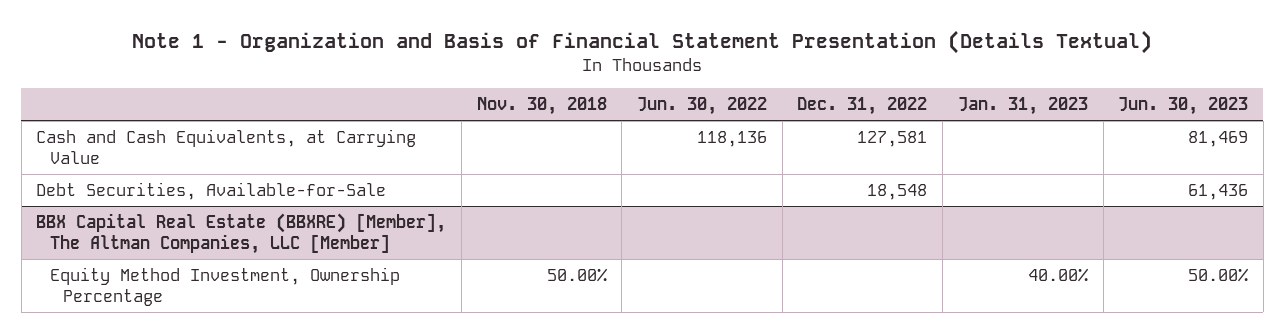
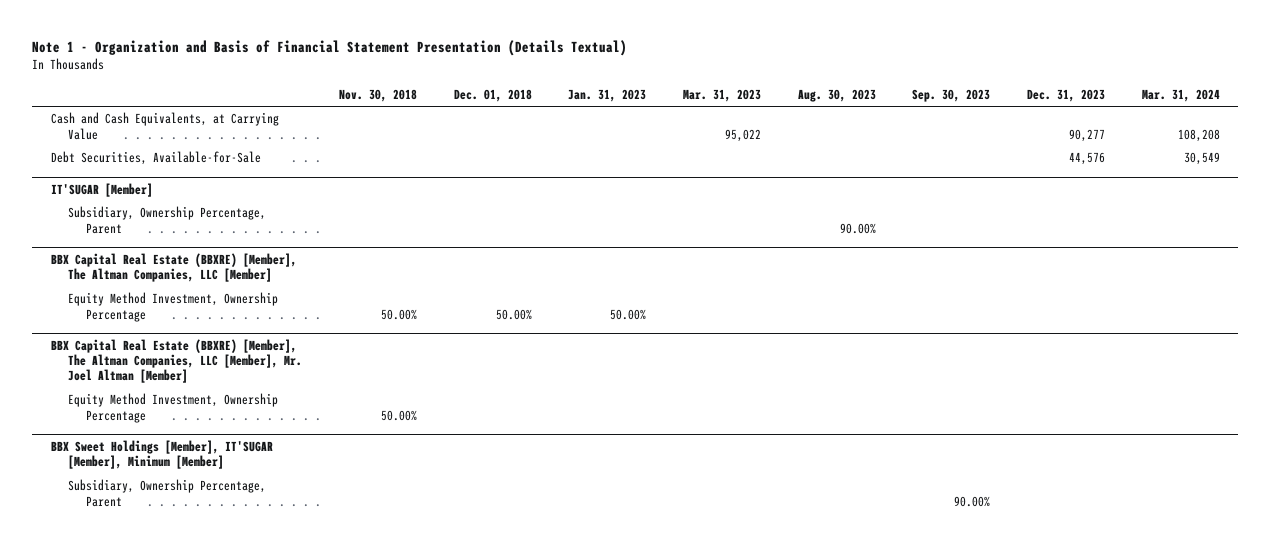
- | Nov. 30, 2018 | Jun. 30, 2022 | Dec. 31, 2022 | Jan. 31, 2023 | Jun. 30, 2023
+ | Nov. 30, 2018 | Dec. 01, 2018 | Jan. 31, 2023 | Mar. 31, 2023 | Aug. 30, 2023 | Sep. 30, 2023 | Dec. 31, 2023 | Mar. 31, 2024
+ IT'SUGAR [Member]
+ Subsidiary, Ownership Percentage, Parent | | | | | 90.00% | | |
@ BBX Capital Real Estate (BBXRE) [Member], The Altman Companies, LLC [Member]
- Equity Method Investment, Ownership Percentage | 50.00% | | | 40.00% | 50.00%
+ Equity Method Investment, Ownership Percentage | 50.00% | 50.00% | 50.00% | | | | |
+ BBX Capital Real Estate (BBXRE) [Member], The Altman Companies, LLC [Member], Mr. Joel Altman [Member]
+ Equity Method Investment, Ownership Percentage | 50.00% | | | | | | |
+ BBX Sweet Holdings [Member], IT'SUGAR [Member], Minimum [Member]
+ Subsidiary, Ownership Percentage, Parent | | | | | | 90.00% | |

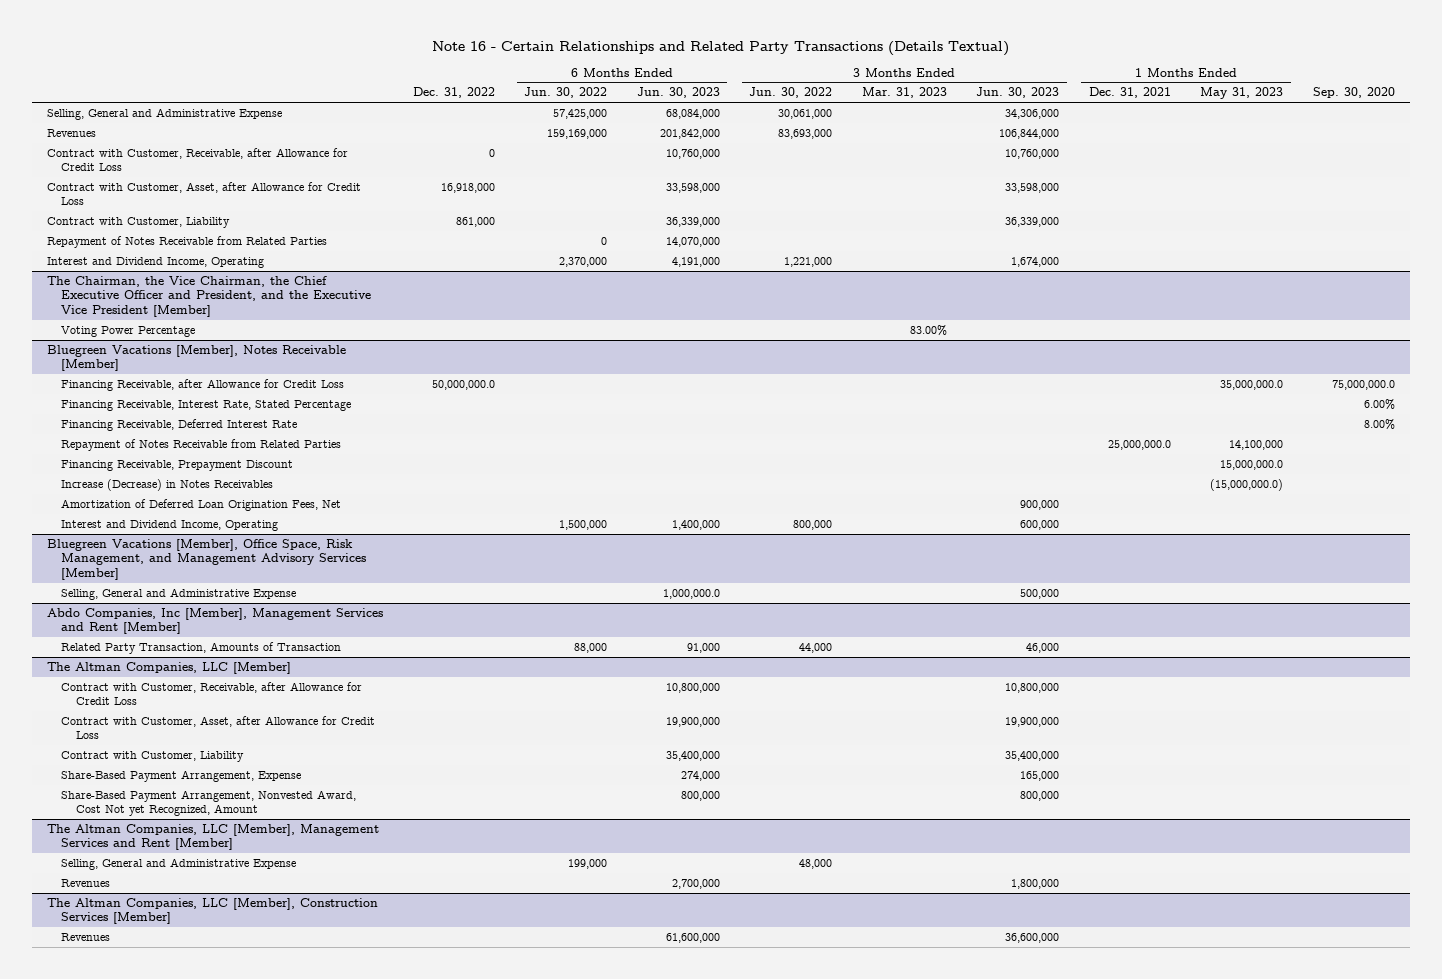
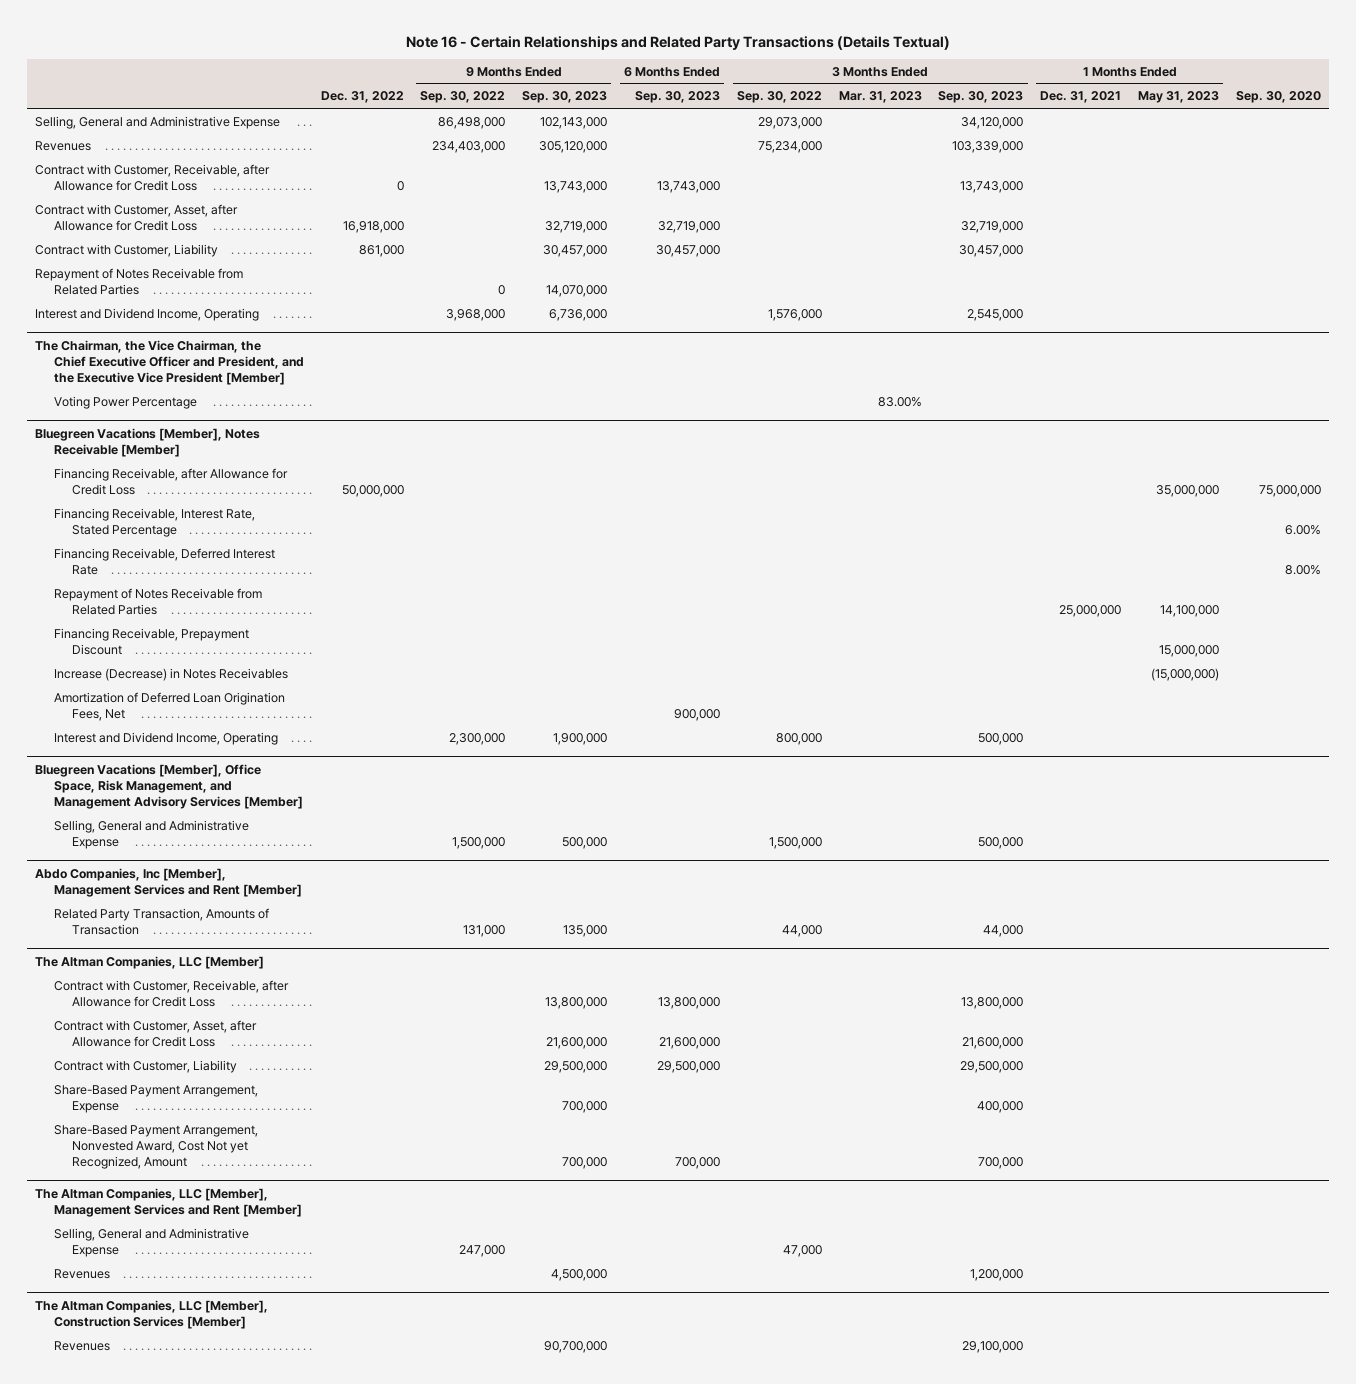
- | Dec. 31, 2022 | 6 Months Ended Jun. 30, 2022 | 6 Months Ended Jun. 30, 2023 | 3 Months Ended Jun. 30, 2022 | 3 Months Ended Mar. 31, 2023 | 3 Months Ended Jun. 30, 2023 | 1 Months Ended Dec. 31, 2021 | 1 Months Ended May 31, 2023 | Sep. 30, 2020
+ | Dec. 31, 2022 | 9 Months Ended Sep. 30, 2022 | 9 Months Ended Sep. 30, 2023 | 6 Months Ended Sep. 30, 2023 | 3 Months Ended Sep. 30, 2022 | 3 Months Ended Mar. 31, 2023 | 3 Months Ended Sep. 30, 2023 | 1 Months Ended Dec. 31, 2021 | 1 Months Ended May 31, 2023 | Sep. 30, 2020
@ Bluegreen Vacations [Member], Notes Receivable [Member]
- Financing Receivable, after Allowance for Credit Loss | 50,000,000.0 | | | | | | | 35,000,000.0 | 75,000,000.0
+ Financing Receivable, after Allowance for Credit Loss | 50,000,000 | | | | | | | | 35,000,000 | 75,000,000
- Repayment of Notes Receivable from Related Parties | | | | | | | 25,000,000.0 | 14,100,000 |
- Financing Receivable, Prepayment Discount | | | | | | | | 15,000,000.0 |
- Increase (Decrease) in Notes Receivables | | | | | | | | (15,000,000.0) |
+ Repayment of Notes Receivable from Related Parties | | | | | | | | 25,000,000 | 14,100,000 |
+ Financing Receivable, Prepayment Discount | | | | | | | | | 15,000,000 |
+ Increase (Decrease) in Notes Receivables | | | | | | | | | (15,000,000) |

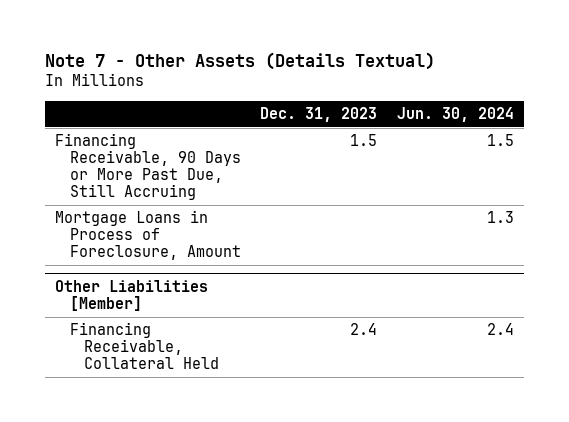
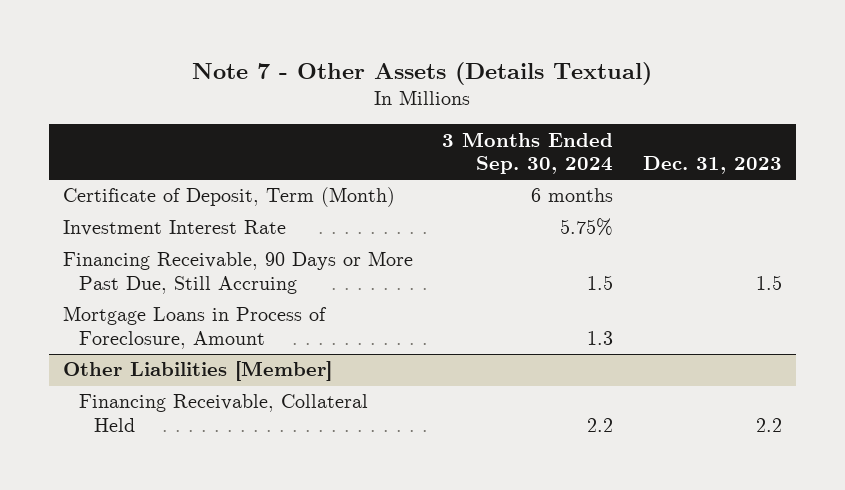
- | Dec. 31, 2023 | Jun. 30, 2024
+ | 3 Months Ended Sep. 30, 2024 | Dec. 31, 2023
+ Certificate of Deposit, Term (Month) | 6 months |
+ Investment Interest Rate | 5.75% |
@ Other Liabilities [Member]
- Financing Receivable, Collateral Held | 2.4 | 2.4
+ Financing Receivable, Collateral Held | 2.2 | 2.2

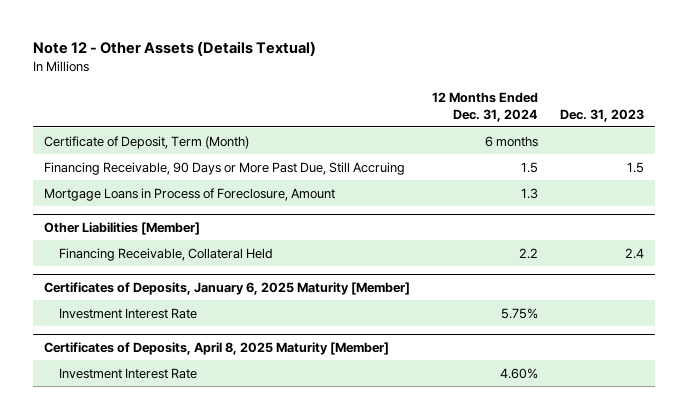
- Note 7 - Other Assets (Details Textual)
+ Note 12 - Other Assets (Details Textual)
- | 3 Months Ended Sep. 30, 2024 | Dec. 31, 2023
+ | 12 Months Ended Dec. 31, 2024 | Dec. 31, 2023
- Investment Interest Rate | 5.75% |
@ Other Liabilities [Member]
- Financing Receivable, Collateral Held | 2.2 | 2.2
+ Financing Receivable, Collateral Held | 2.2 | 2.4
+ Certificates of Deposits, January 6, 2025 Maturity [Member]
+ Investment Interest Rate | 5.75% |
+ Certificates of Deposits, April 8, 2025 Maturity [Member]
+ Investment Interest Rate | 4.60% |

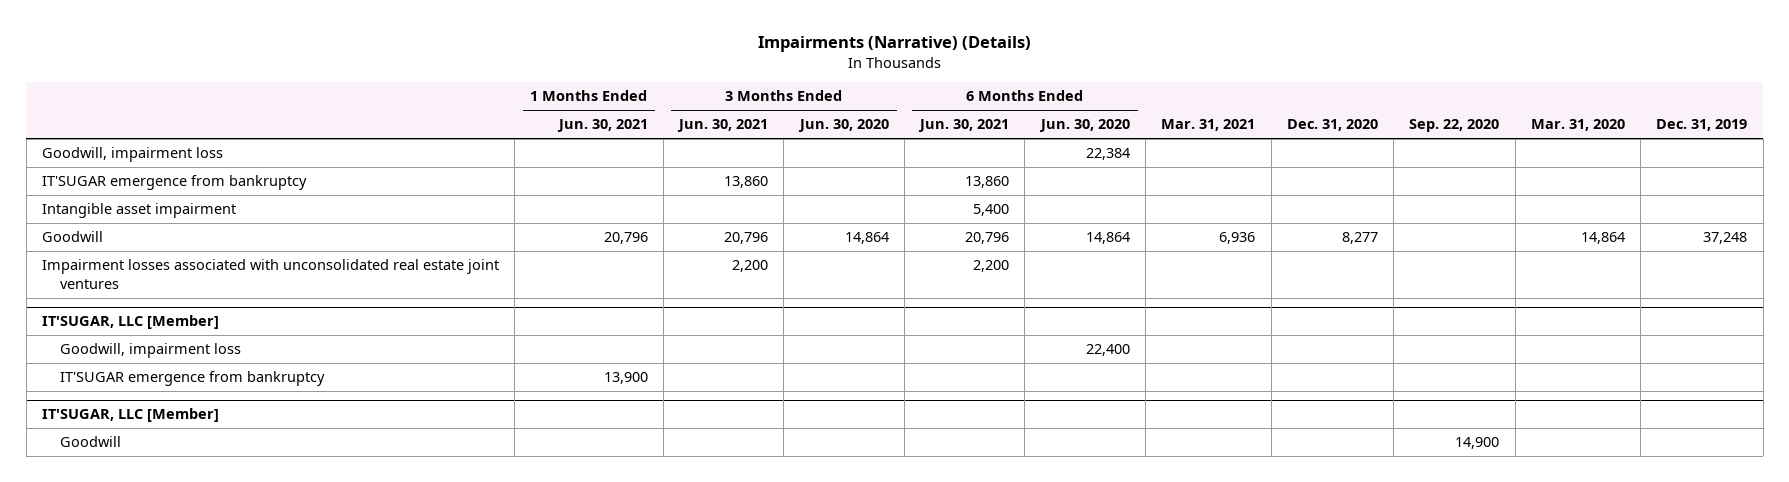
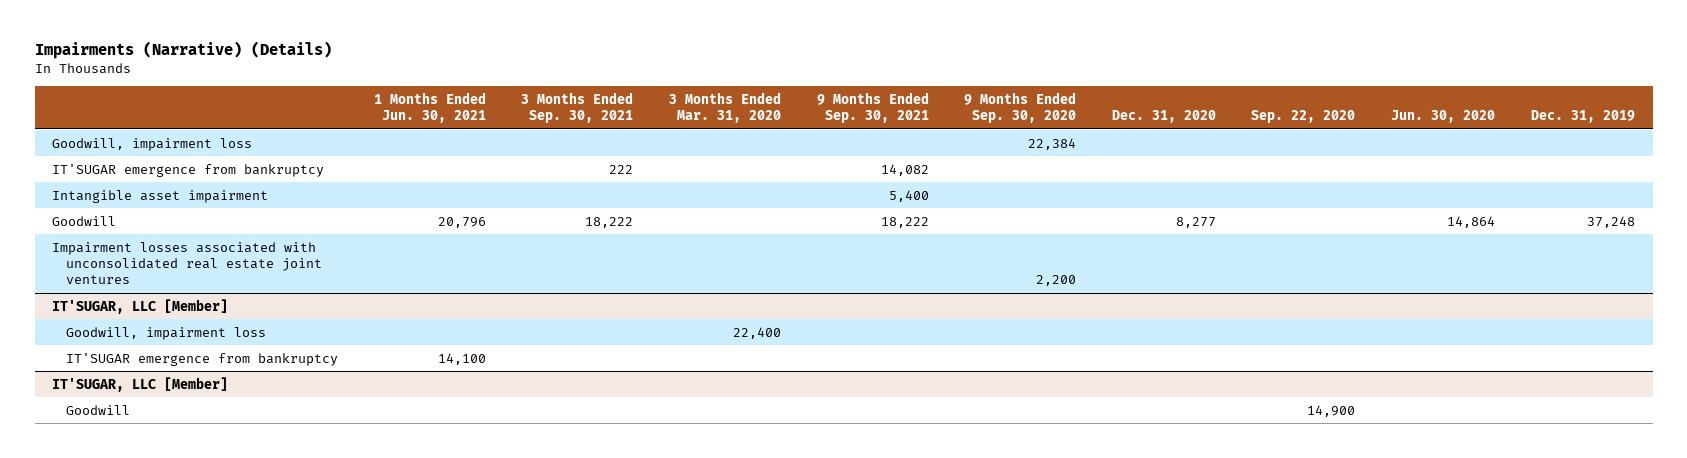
- | 1 Months Ended Jun. 30, 2021 | 3 Months Ended Jun. 30, 2021 | 3 Months Ended Jun. 30, 2020 | 6 Months Ended Jun. 30, 2021 | 6 Months Ended Jun. 30, 2020 | Mar. 31, 2021 | Dec. 31, 2020 | Sep. 22, 2020 | Mar. 31, 2020 | Dec. 31, 2019
+ | 1 Months Ended Jun. 30, 2021 | 3 Months Ended Sep. 30, 2021 | 3 Months Ended Mar. 31, 2020 | 9 Months Ended Sep. 30, 2021 | 9 Months Ended Sep. 30, 2020 | Dec. 31, 2020 | Sep. 22, 2020 | Jun. 30, 2020 | Dec. 31, 2019
@ IT'SUGAR, LLC [Member]
- IT'SUGAR emergence from bankruptcy | 13,900 | | | | | | | | |
+ IT'SUGAR emergence from bankruptcy | 14,100 | | | | | | | |

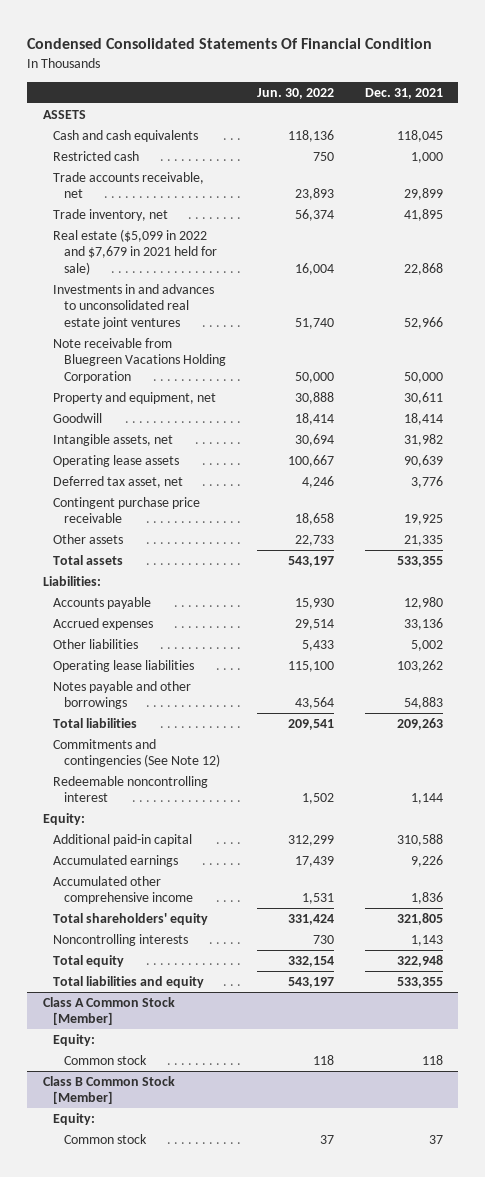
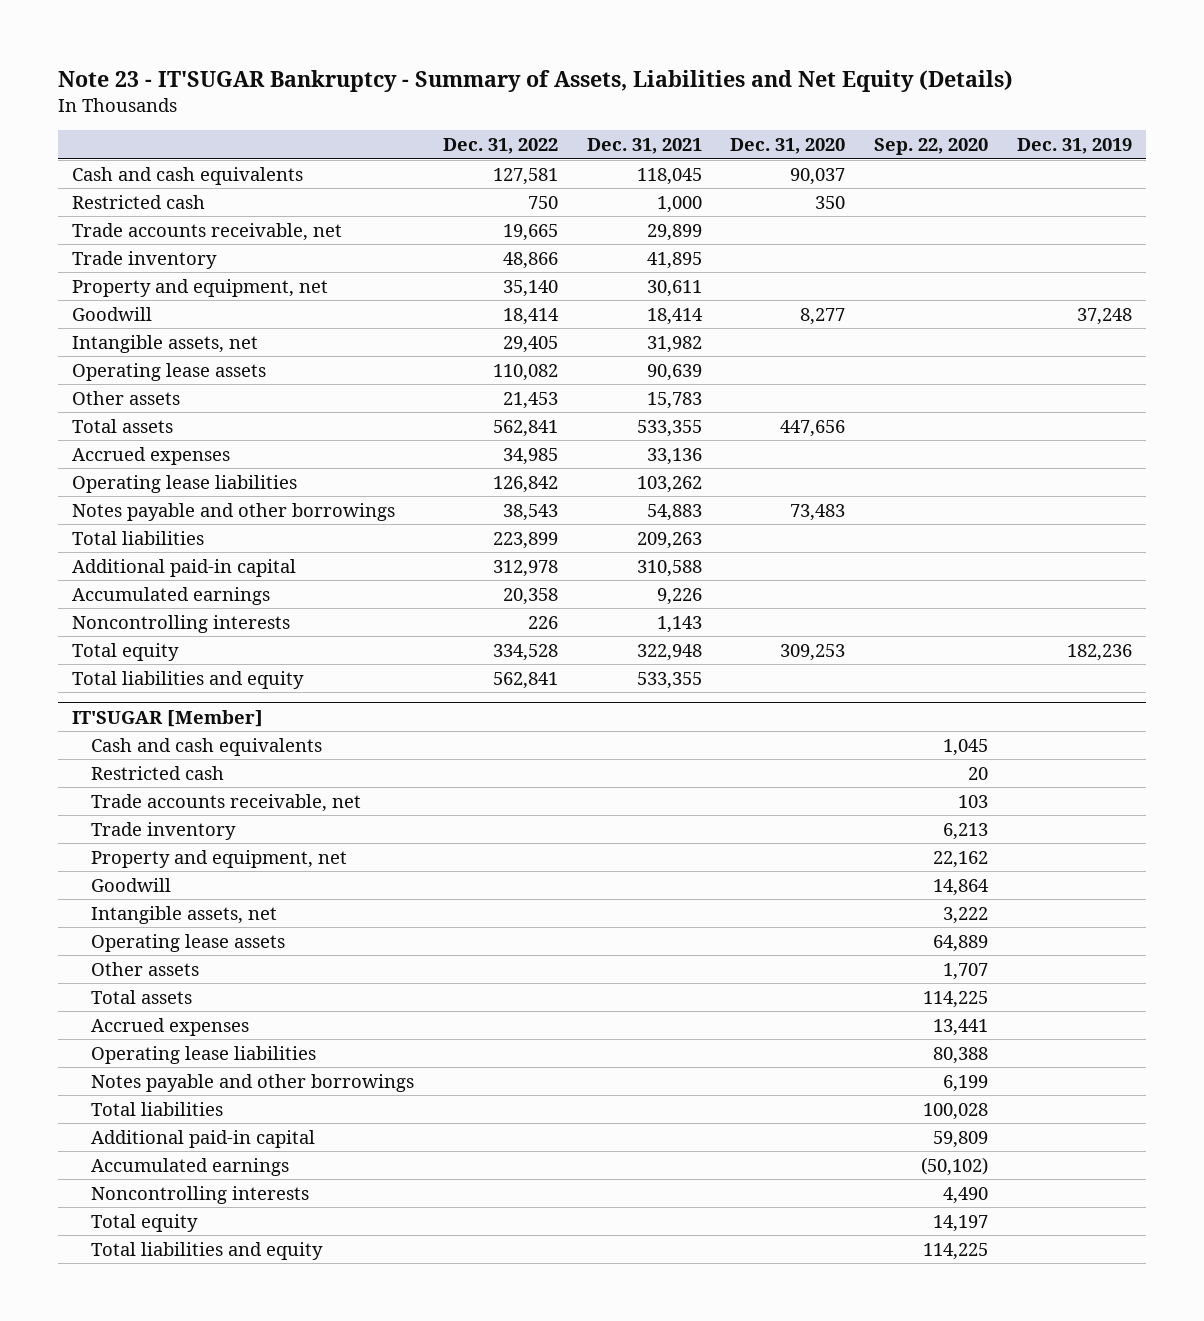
- Condensed Consolidated Statements Of Financial Condition
+ Note 23 - IT'SUGAR Bankruptcy - Summary of Assets, Liabilities and Net Equity (Details)
- | Jun. 30, 2022 | Dec. 31, 2021
+ | Dec. 31, 2022 | Dec. 31, 2021 | Dec. 31, 2020 | Sep. 22, 2020 | Dec. 31, 2019
- ASSETS
- Trade inventory, net | 56,374 | 41,895
- Real estate ($5,099 in 2022 and $7,679 in 2021 held for sale) | 16,004 | 22,868
- Investments in and advances to unconsolidated real estate joint ventures | 51,740 | 52,966
- Note receivable from Bluegreen Vacations Holding Corporation | 50,000 | 50,000
+ Trade inventory | 48,866 | 41,895 | | |
- Deferred tax asset, net | 4,246 | 3,776
- Contingent purchase price receivable | 18,658 | 19,925
- Other assets | 22,733 | 21,335
+ Other assets | 21,453 | 15,783 | | |
- Liabilities:
- Accounts payable | 15,930 | 12,980
- Other liabilities | 5,433 | 5,002
- Commitments and contingencies (See Note 12)
- Redeemable noncontrolling interest | 1,502 | 1,144
- Equity:
- Accumulated other comprehensive income | 1,531 | 1,836
- Total shareholders' equity | 331,424 | 321,805
- Class A Common Stock [Member]
- Equity:
- Common stock | 118 | 118
- Class B Common Stock [Member]
- Equity:
- Common stock | 37 | 37
+ IT'SUGAR [Member]
+ Cash and cash equivalents | | | | 1,045 |
+ Restricted cash | | | | 20 |
+ Trade accounts receivable, net | | | | 103 |
+ Trade inventory | | | | 6,213 |
+ Property and equipment, net | | | | 22,162 |
+ Goodwill | | | | 14,864 |
+ Intangible assets, net | | | | 3,222 |
+ Operating lease assets | | | | 64,889 |
+ Other assets | | | | 1,707 |
+ Total assets | | | | 114,225 |
+ Accrued expenses | | | | 13,441 |
+ Operating lease liabilities | | | | 80,388 |
+ Notes payable and other borrowings | | | | 6,199 |
+ Total liabilities | | | | 100,028 |
+ Additional paid-in capital | | | | 59,809 |
+ Accumulated earnings | | | | (50,102) |
+ Noncontrolling interests | | | | 4,490 |
+ Total equity | | | | 14,197 |
+ Total liabilities and equity | | | | 114,225 |

